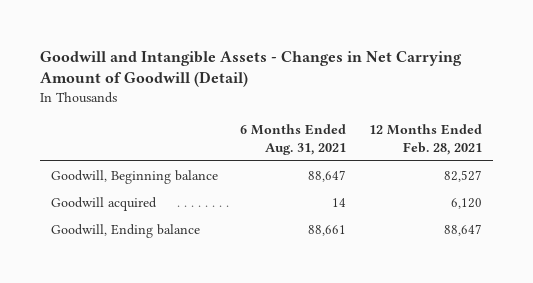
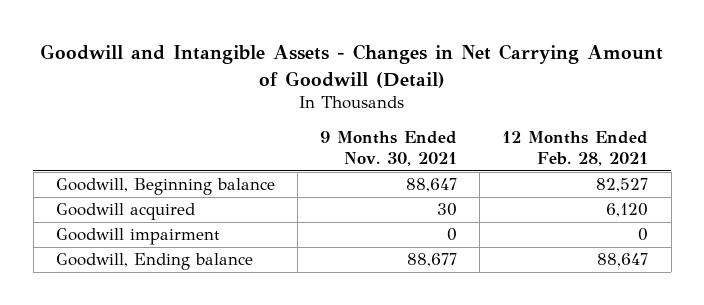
- | 6 Months Ended Aug. 31, 2021 | 12 Months Ended Feb. 28, 2021
+ | 9 Months Ended Nov. 30, 2021 | 12 Months Ended Feb. 28, 2021
+ Goodwill impairment | 0 | 0

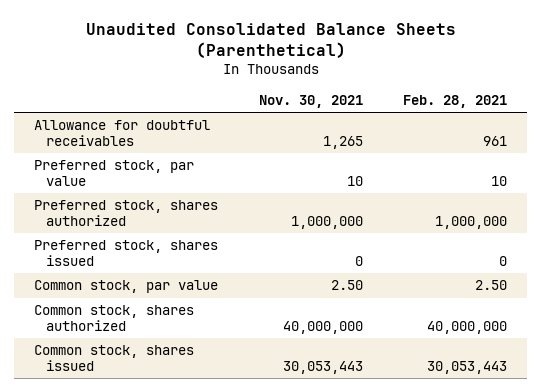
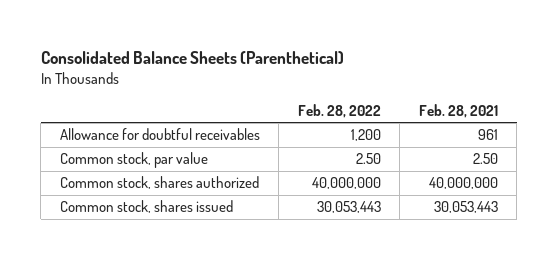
- Unaudited Consolidated Balance Sheets (Parenthetical)
+ Consolidated Balance Sheets (Parenthetical)
- | Nov. 30, 2021 | Feb. 28, 2021
+ | Feb. 28, 2022 | Feb. 28, 2021
- Preferred stock, par value | 10 | 10
- Preferred stock, shares authorized | 1,000,000 | 1,000,000
- Preferred stock, shares issued | 0 | 0

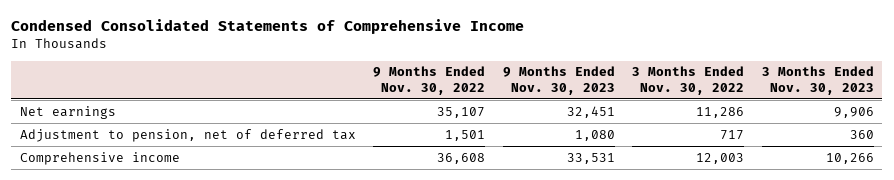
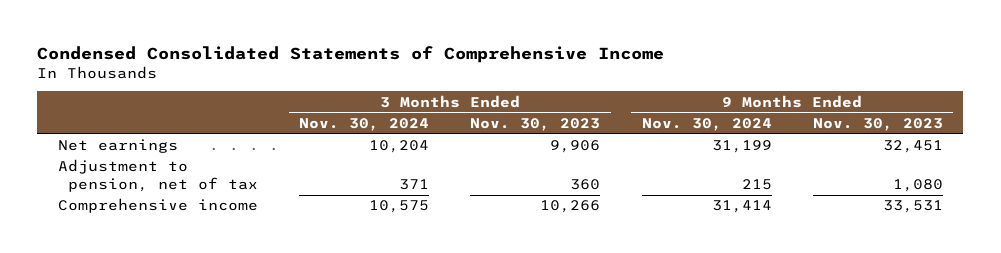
- | 9 Months Ended Nov. 30, 2022 | 9 Months Ended Nov. 30, 2023 | 3 Months Ended Nov. 30, 2022 | 3 Months Ended Nov. 30, 2023
+ | 3 Months Ended Nov. 30, 2024 | 3 Months Ended Nov. 30, 2023 | 9 Months Ended Nov. 30, 2024 | 9 Months Ended Nov. 30, 2023
- Adjustment to pension, net of deferred tax | 1,501 | 1,080 | 717 | 360
+ Adjustment to pension, net of tax | 371 | 360 | 215 | 1,080

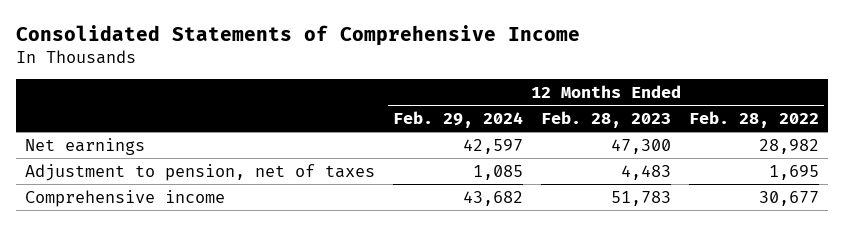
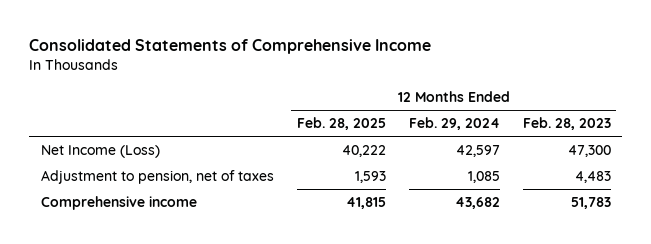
- | 12 Months Ended Feb. 29, 2024 | 12 Months Ended Feb. 28, 2023 | 12 Months Ended Feb. 28, 2022
+ | 12 Months Ended Feb. 28, 2025 | 12 Months Ended Feb. 29, 2024 | 12 Months Ended Feb. 28, 2023
- Net earnings | 42,597 | 47,300 | 28,982
+ Net Income (Loss) | 40,222 | 42,597 | 47,300

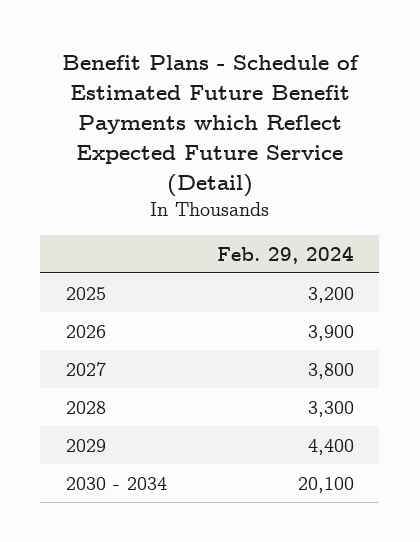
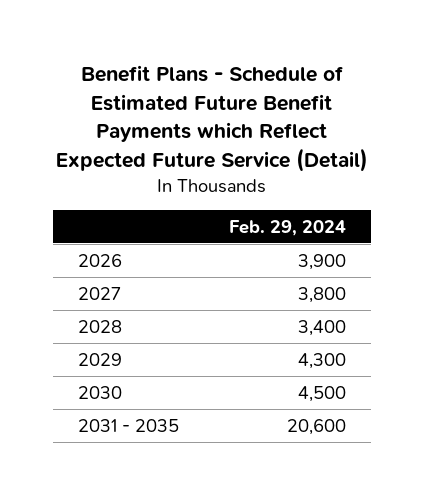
- 2025 | 3,200
- 2028 | 3,300
- 2029 | 4,400
- 2030 - 2034 | 20,100
+ 2028 | 3,400
+ 2029 | 4,300
+ 2030 | 4,500
+ 2031 - 2035 | 20,600

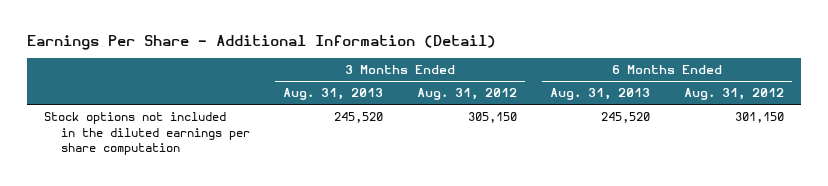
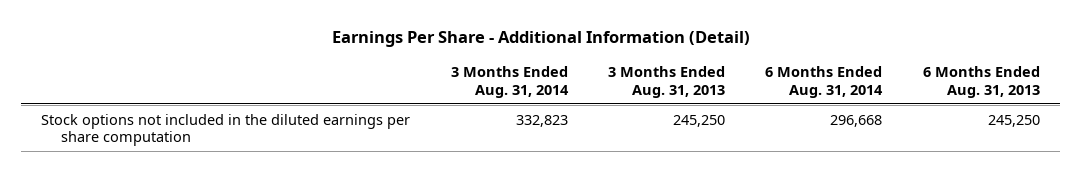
- | 3 Months Ended Aug. 31, 2013 | 3 Months Ended Aug. 31, 2012 | 6 Months Ended Aug. 31, 2013 | 6 Months Ended Aug. 31, 2012
+ | 3 Months Ended Aug. 31, 2014 | 3 Months Ended Aug. 31, 2013 | 6 Months Ended Aug. 31, 2014 | 6 Months Ended Aug. 31, 2013
- Stock options not included in the diluted earnings per share computation | 245,520 | 305,150 | 245,520 | 301,150
+ Stock options not included in the diluted earnings per share computation | 332,823 | 245,250 | 296,668 | 245,250

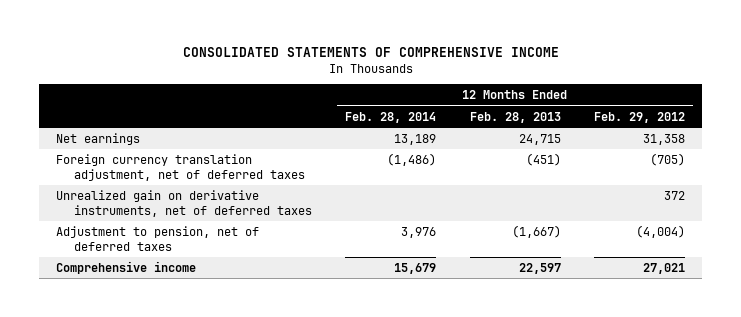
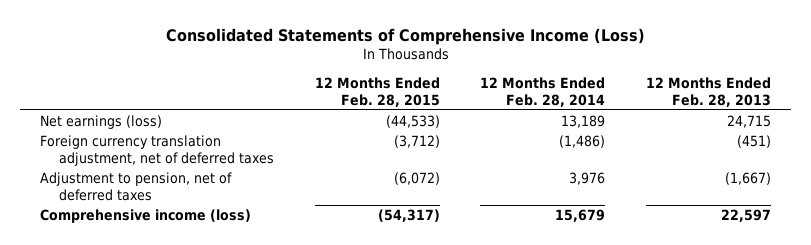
- CONSOLIDATED STATEMENTS OF COMPREHENSIVE INCOME
+ Consolidated Statements of Comprehensive Income (Loss)
- | 12 Months Ended Feb. 28, 2014 | 12 Months Ended Feb. 28, 2013 | 12 Months Ended Feb. 29, 2012
+ | 12 Months Ended Feb. 28, 2015 | 12 Months Ended Feb. 28, 2014 | 12 Months Ended Feb. 28, 2013
- Net earnings | 13,189 | 24,715 | 31,358
+ Net earnings (loss) | (44,533) | 13,189 | 24,715
- Unrealized gain on derivative instruments, net of deferred taxes | | | 372
- Comprehensive income | 15,679 | 22,597 | 27,021
+ Comprehensive income (loss) | (54,317) | 15,679 | 22,597

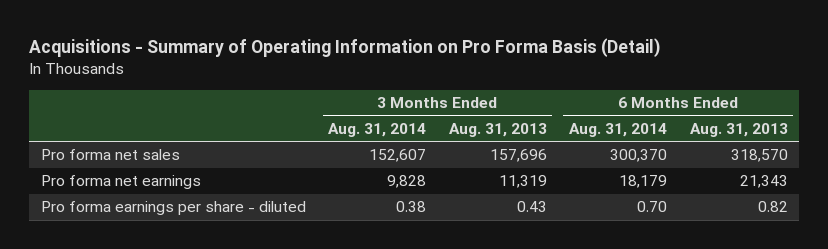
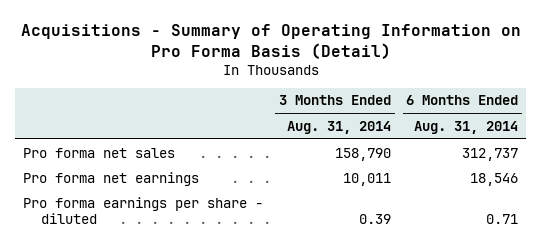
- | 3 Months Ended Aug. 31, 2014 | 3 Months Ended Aug. 31, 2013 | 6 Months Ended Aug. 31, 2014 | 6 Months Ended Aug. 31, 2013
+ | 3 Months Ended Aug. 31, 2014 | 6 Months Ended Aug. 31, 2014
- Pro forma net sales | 152,607 | 157,696 | 300,370 | 318,570
- Pro forma net earnings | 9,828 | 11,319 | 18,179 | 21,343
- Pro forma earnings per share - diluted | 0.38 | 0.43 | 0.70 | 0.82
+ Pro forma net sales | 158,790 | 312,737
+ Pro forma net earnings | 10,011 | 18,546
+ Pro forma earnings per share - diluted | 0.39 | 0.71

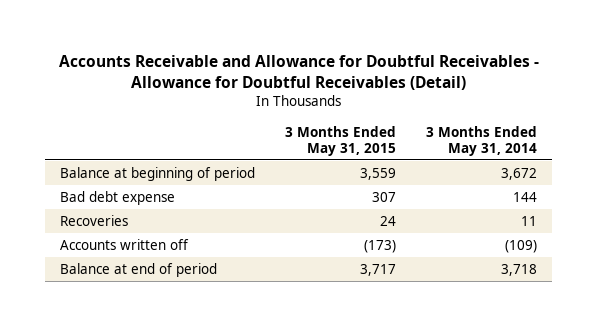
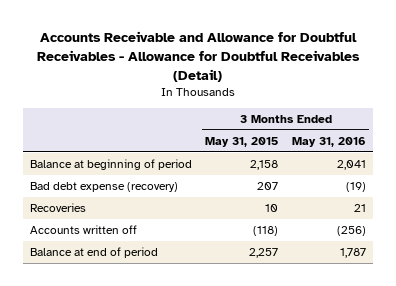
- | 3 Months Ended May 31, 2015 | 3 Months Ended May 31, 2014
+ | 3 Months Ended May 31, 2015 | 3 Months Ended May 31, 2016
- Balance at beginning of period | 3,559 | 3,672
- Bad debt expense | 307 | 144
- Recoveries | 24 | 11
- Accounts written off | (173) | (109)
- Balance at end of period | 3,717 | 3,718
+ Balance at beginning of period | 2,158 | 2,041
+ Bad debt expense (recovery) | 207 | (19)
+ Recoveries | 10 | 21
+ Accounts written off | (118) | (256)
+ Balance at end of period | 2,257 | 1,787

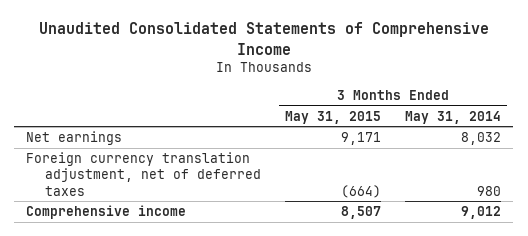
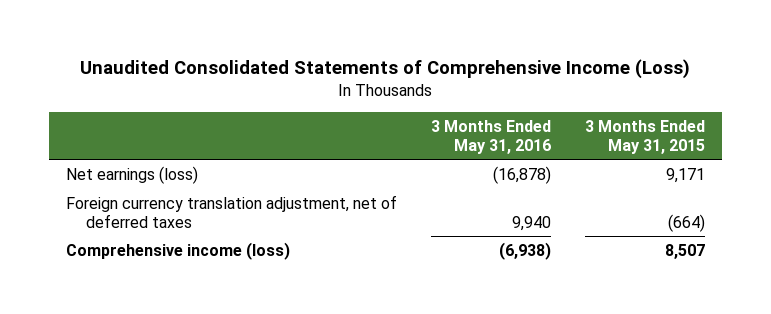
- Unaudited Consolidated Statements of Comprehensive Income
+ Unaudited Consolidated Statements of Comprehensive Income (Loss)
- | 3 Months Ended May 31, 2015 | 3 Months Ended May 31, 2014
+ | 3 Months Ended May 31, 2016 | 3 Months Ended May 31, 2015
- Net earnings | 9,171 | 8,032
+ Net earnings (loss) | (16,878) | 9,171
- Comprehensive income | 8,507 | 9,012
+ Comprehensive income (loss) | (6,938) | 8,507

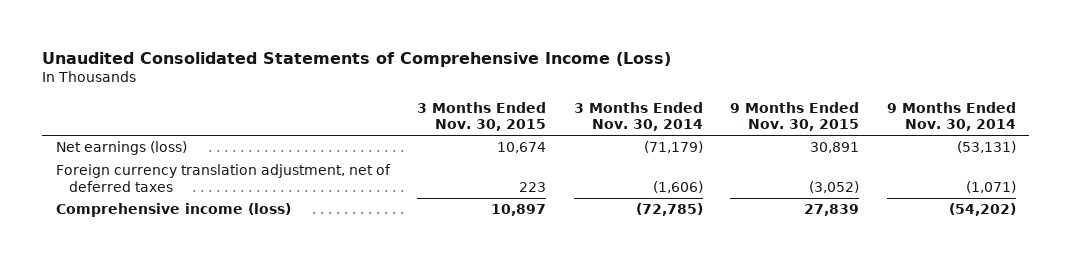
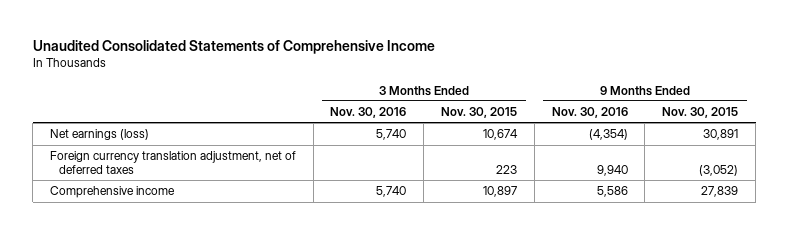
- Unaudited Consolidated Statements of Comprehensive Income (Loss)
+ Unaudited Consolidated Statements of Comprehensive Income
- | 3 Months Ended Nov. 30, 2015 | 3 Months Ended Nov. 30, 2014 | 9 Months Ended Nov. 30, 2015 | 9 Months Ended Nov. 30, 2014
+ | 3 Months Ended Nov. 30, 2016 | 3 Months Ended Nov. 30, 2015 | 9 Months Ended Nov. 30, 2016 | 9 Months Ended Nov. 30, 2015
- Comprehensive income (loss) | 10,897 | (72,785) | 27,839 | (54,202)
+ Comprehensive income | 5,740 | 10,897 | 5,586 | 27,839

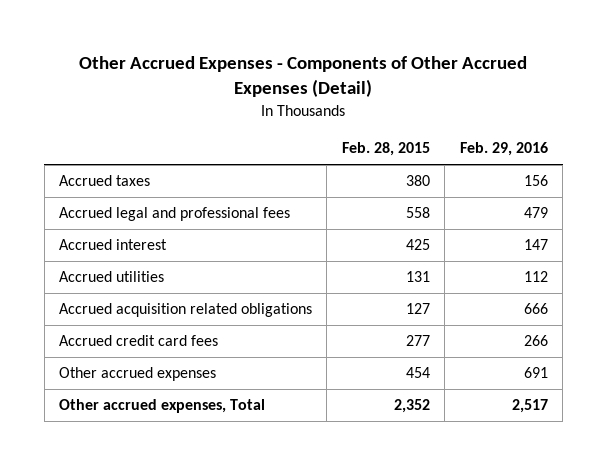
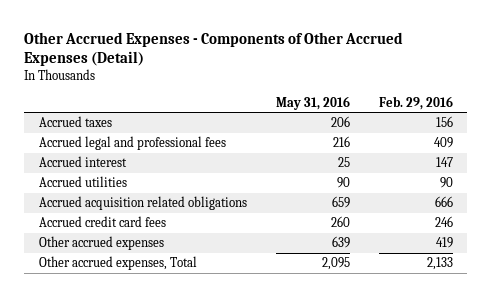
- | Feb. 28, 2015 | Feb. 29, 2016
+ | May 31, 2016 | Feb. 29, 2016
- Accrued legal and professional fees | 558 | 479
+ Accrued legal and professional fees | 216 | 409
- Accrued utilities | 131 | 112
+ Accrued utilities | 90 | 90
- Accrued credit card fees | 277 | 266
- Other accrued expenses | 454 | 691
- Other accrued expenses, Total | 2,352 | 2,517
+ Accrued credit card fees | 260 | 246
+ Other accrued expenses | 639 | 419
+ Other accrued expenses, Total | 2,095 | 2,133

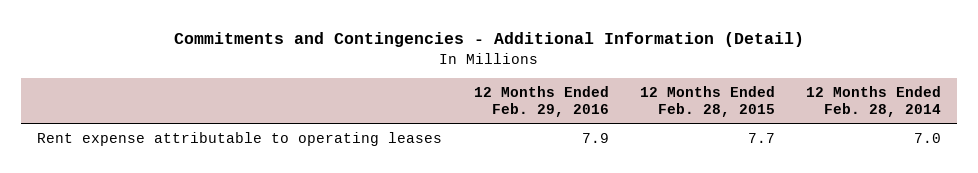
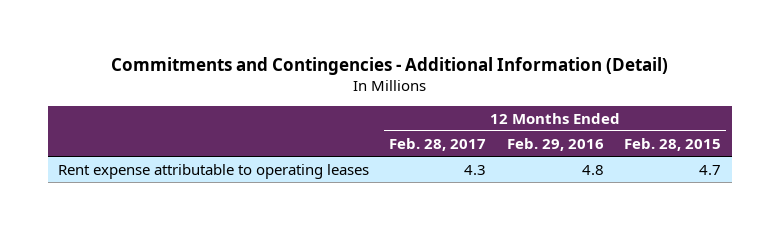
- | 12 Months Ended Feb. 29, 2016 | 12 Months Ended Feb. 28, 2015 | 12 Months Ended Feb. 28, 2014
+ | 12 Months Ended Feb. 28, 2017 | 12 Months Ended Feb. 29, 2016 | 12 Months Ended Feb. 28, 2015
- Rent expense attributable to operating leases | 7.9 | 7.7 | 7.0
+ Rent expense attributable to operating leases | 4.3 | 4.8 | 4.7

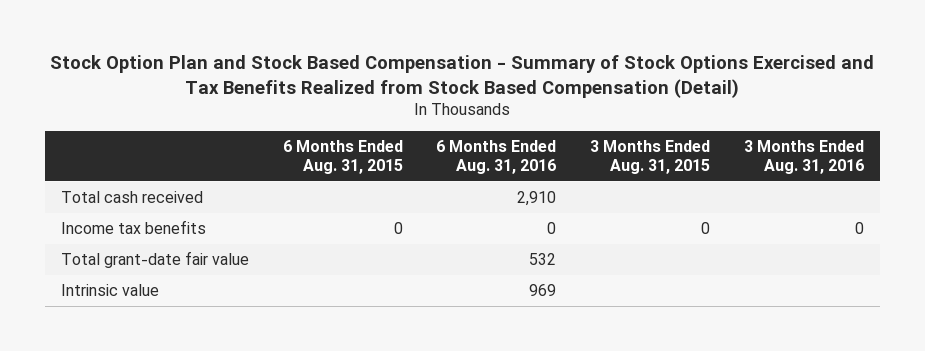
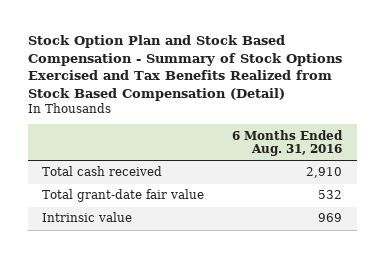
- | 6 Months Ended Aug. 31, 2015 | 6 Months Ended Aug. 31, 2016 | 3 Months Ended Aug. 31, 2015 | 3 Months Ended Aug. 31, 2016
+ | 6 Months Ended Aug. 31, 2016
- Income tax benefits | 0 | 0 | 0 | 0

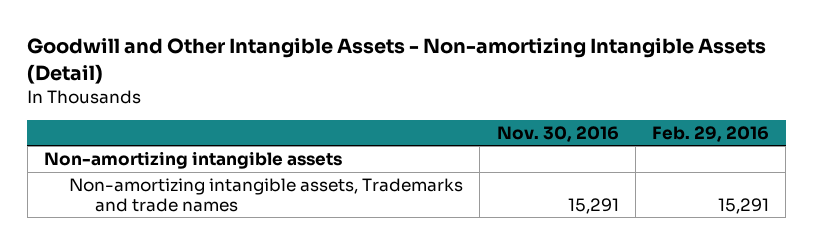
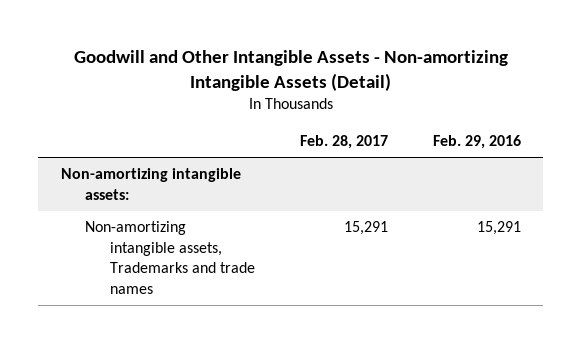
- | Nov. 30, 2016 | Feb. 29, 2016
+ | Feb. 28, 2017 | Feb. 29, 2016
- Non-amortizing intangible assets
+ Non-amortizing intangible assets:

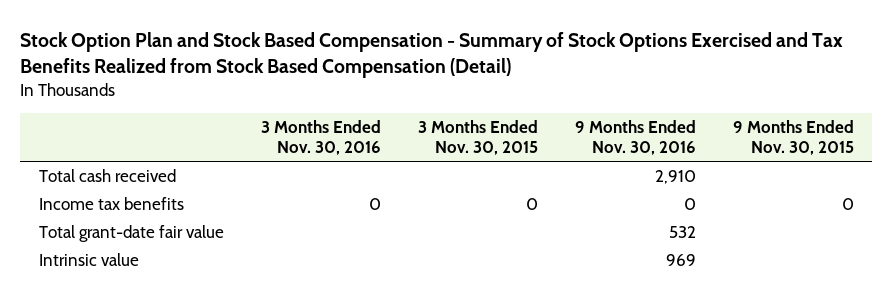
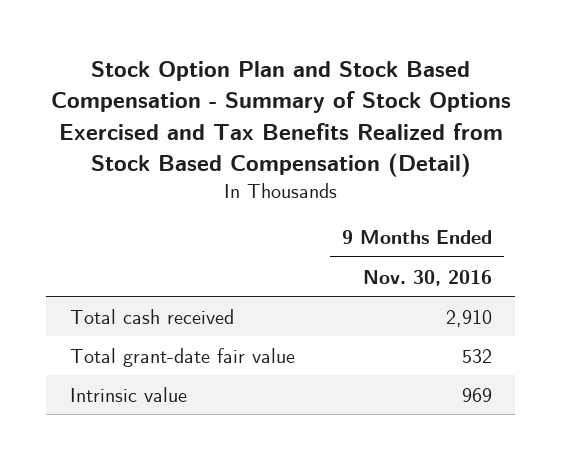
- | 3 Months Ended Nov. 30, 2016 | 3 Months Ended Nov. 30, 2015 | 9 Months Ended Nov. 30, 2016 | 9 Months Ended Nov. 30, 2015
+ | 9 Months Ended Nov. 30, 2016
- Income tax benefits | 0 | 0 | 0 | 0

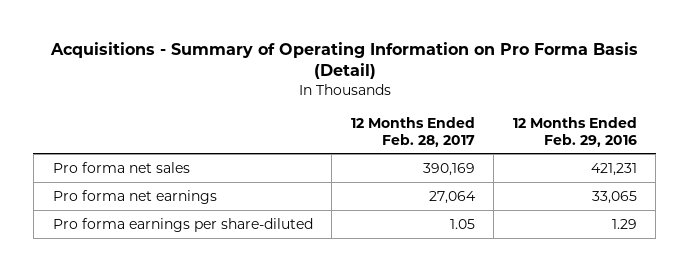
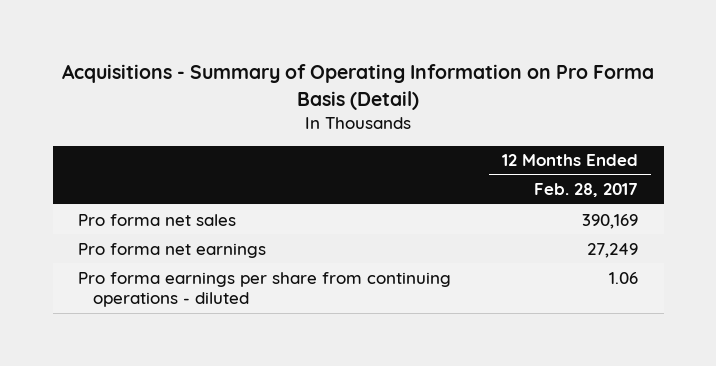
- | 12 Months Ended Feb. 28, 2017 | 12 Months Ended Feb. 29, 2016
+ | 12 Months Ended Feb. 28, 2017
- Pro forma net earnings | 27,064 | 33,065
- Pro forma earnings per share-diluted | 1.05 | 1.29
+ Pro forma net earnings | 27,249
+ Pro forma earnings per share from continuing operations - diluted | 1.06

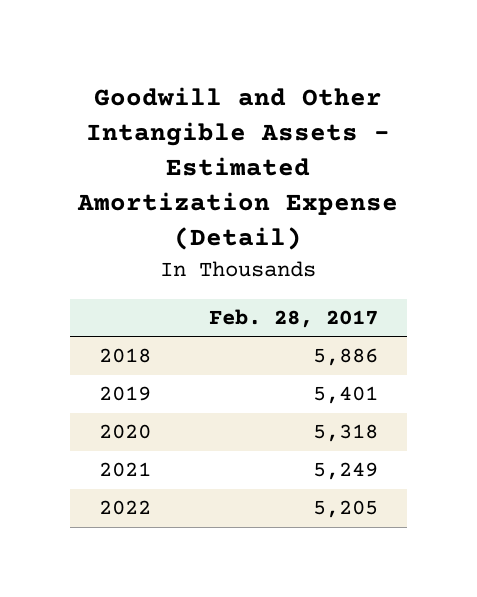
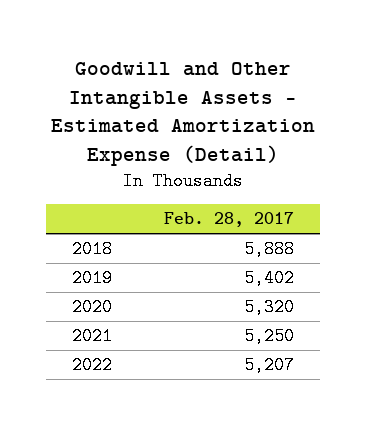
- 2018 | 5,886
- 2019 | 5,401
- 2020 | 5,318
- 2021 | 5,249
- 2022 | 5,205
+ 2018 | 5,888
+ 2019 | 5,402
+ 2020 | 5,320
+ 2021 | 5,250
+ 2022 | 5,207

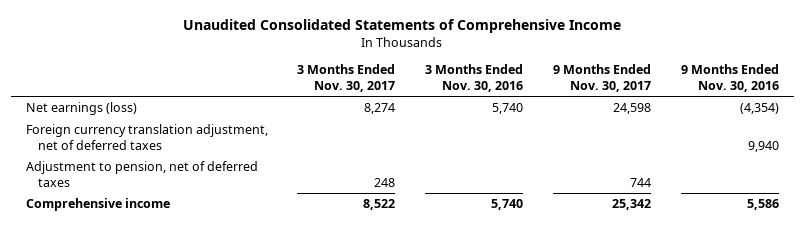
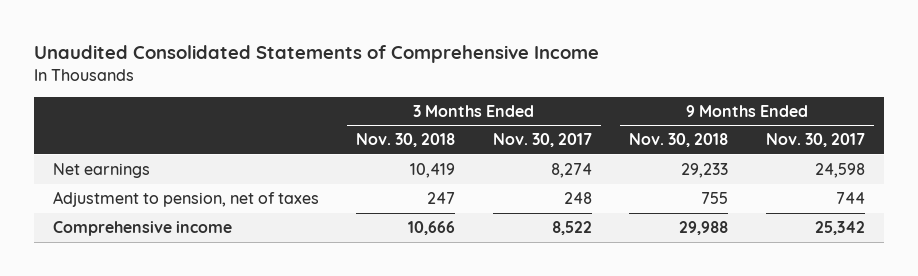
- | 3 Months Ended Nov. 30, 2017 | 3 Months Ended Nov. 30, 2016 | 9 Months Ended Nov. 30, 2017 | 9 Months Ended Nov. 30, 2016
+ | 3 Months Ended Nov. 30, 2018 | 3 Months Ended Nov. 30, 2017 | 9 Months Ended Nov. 30, 2018 | 9 Months Ended Nov. 30, 2017
- Net earnings (loss) | 8,274 | 5,740 | 24,598 | (4,354)
- Foreign currency translation adjustment, net of deferred taxes | | | | 9,940
- Adjustment to pension, net of deferred taxes | 248 | | 744 |
+ Net earnings | 10,419 | 8,274 | 29,233 | 24,598
+ Adjustment to pension, net of taxes | 247 | 248 | 755 | 744

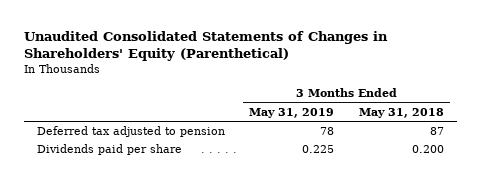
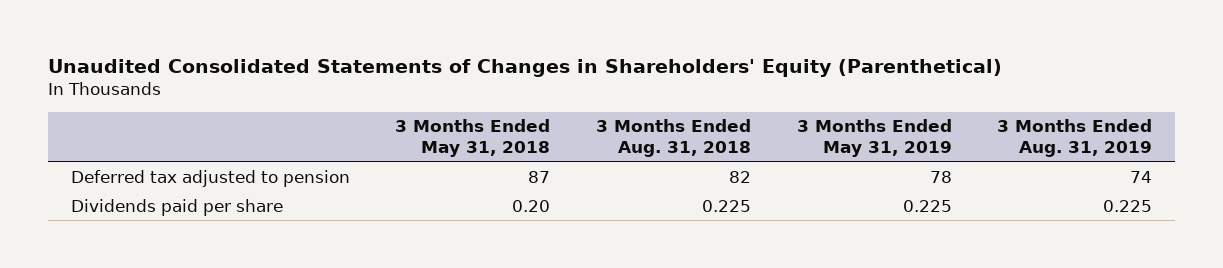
- | 3 Months Ended May 31, 2019 | 3 Months Ended May 31, 2018
+ | 3 Months Ended May 31, 2018 | 3 Months Ended Aug. 31, 2018 | 3 Months Ended May 31, 2019 | 3 Months Ended Aug. 31, 2019
- Dividends paid per share | 0.225 | 0.200
+ Dividends paid per share | 0.20 | 0.225 | 0.225 | 0.225

